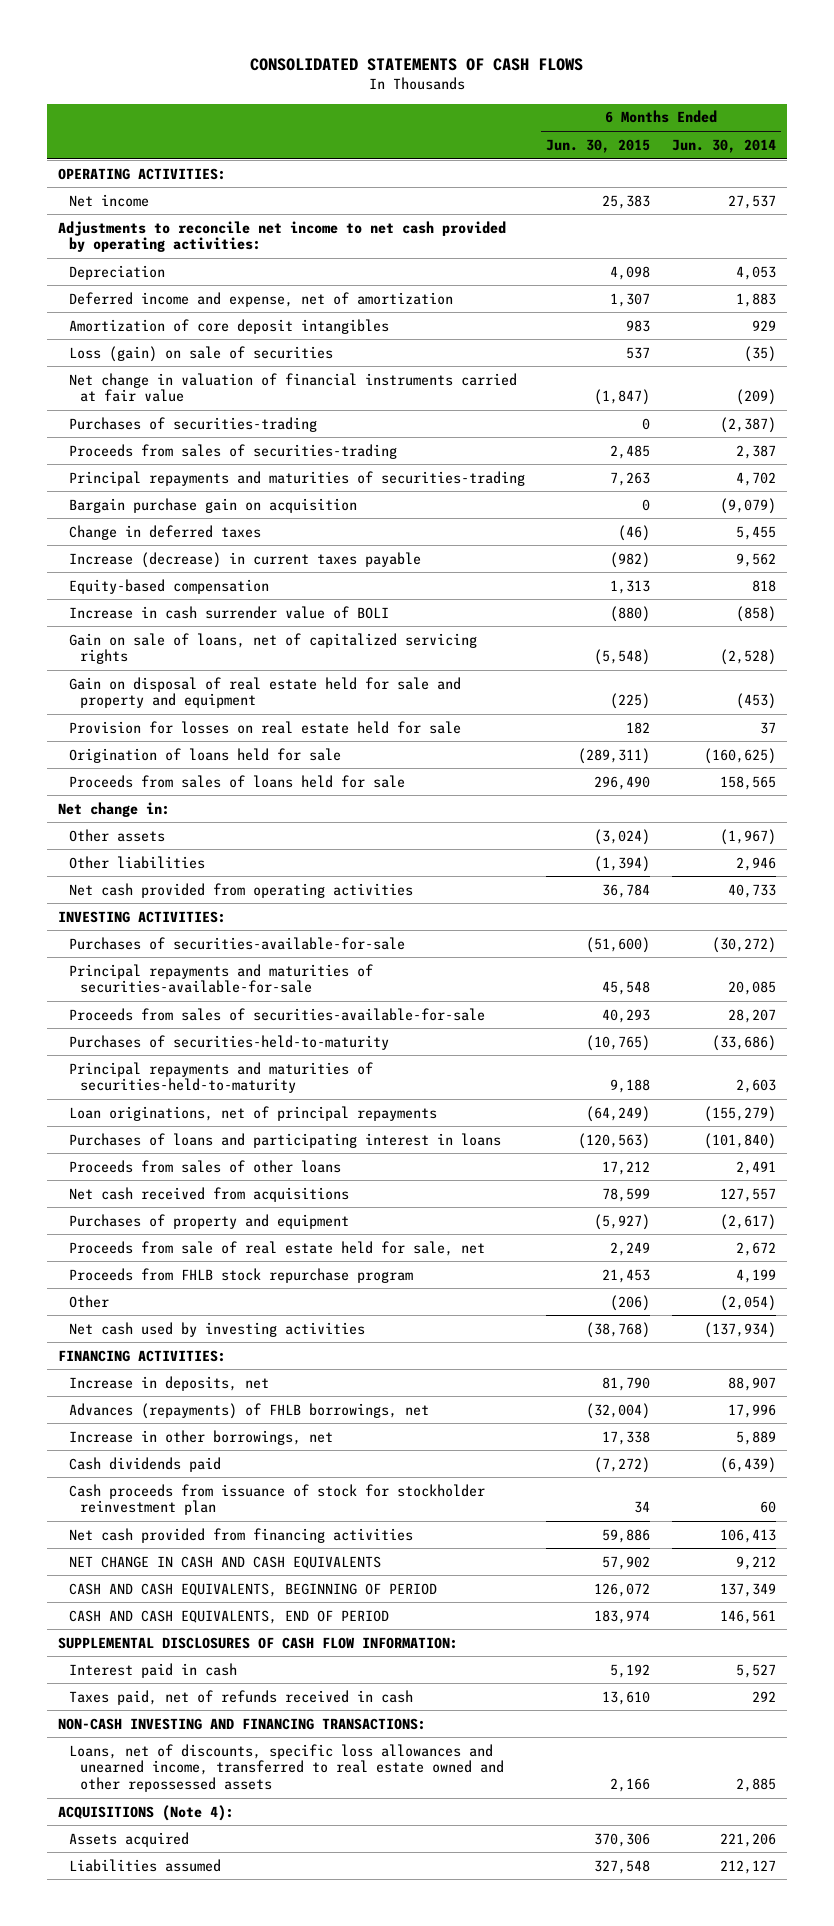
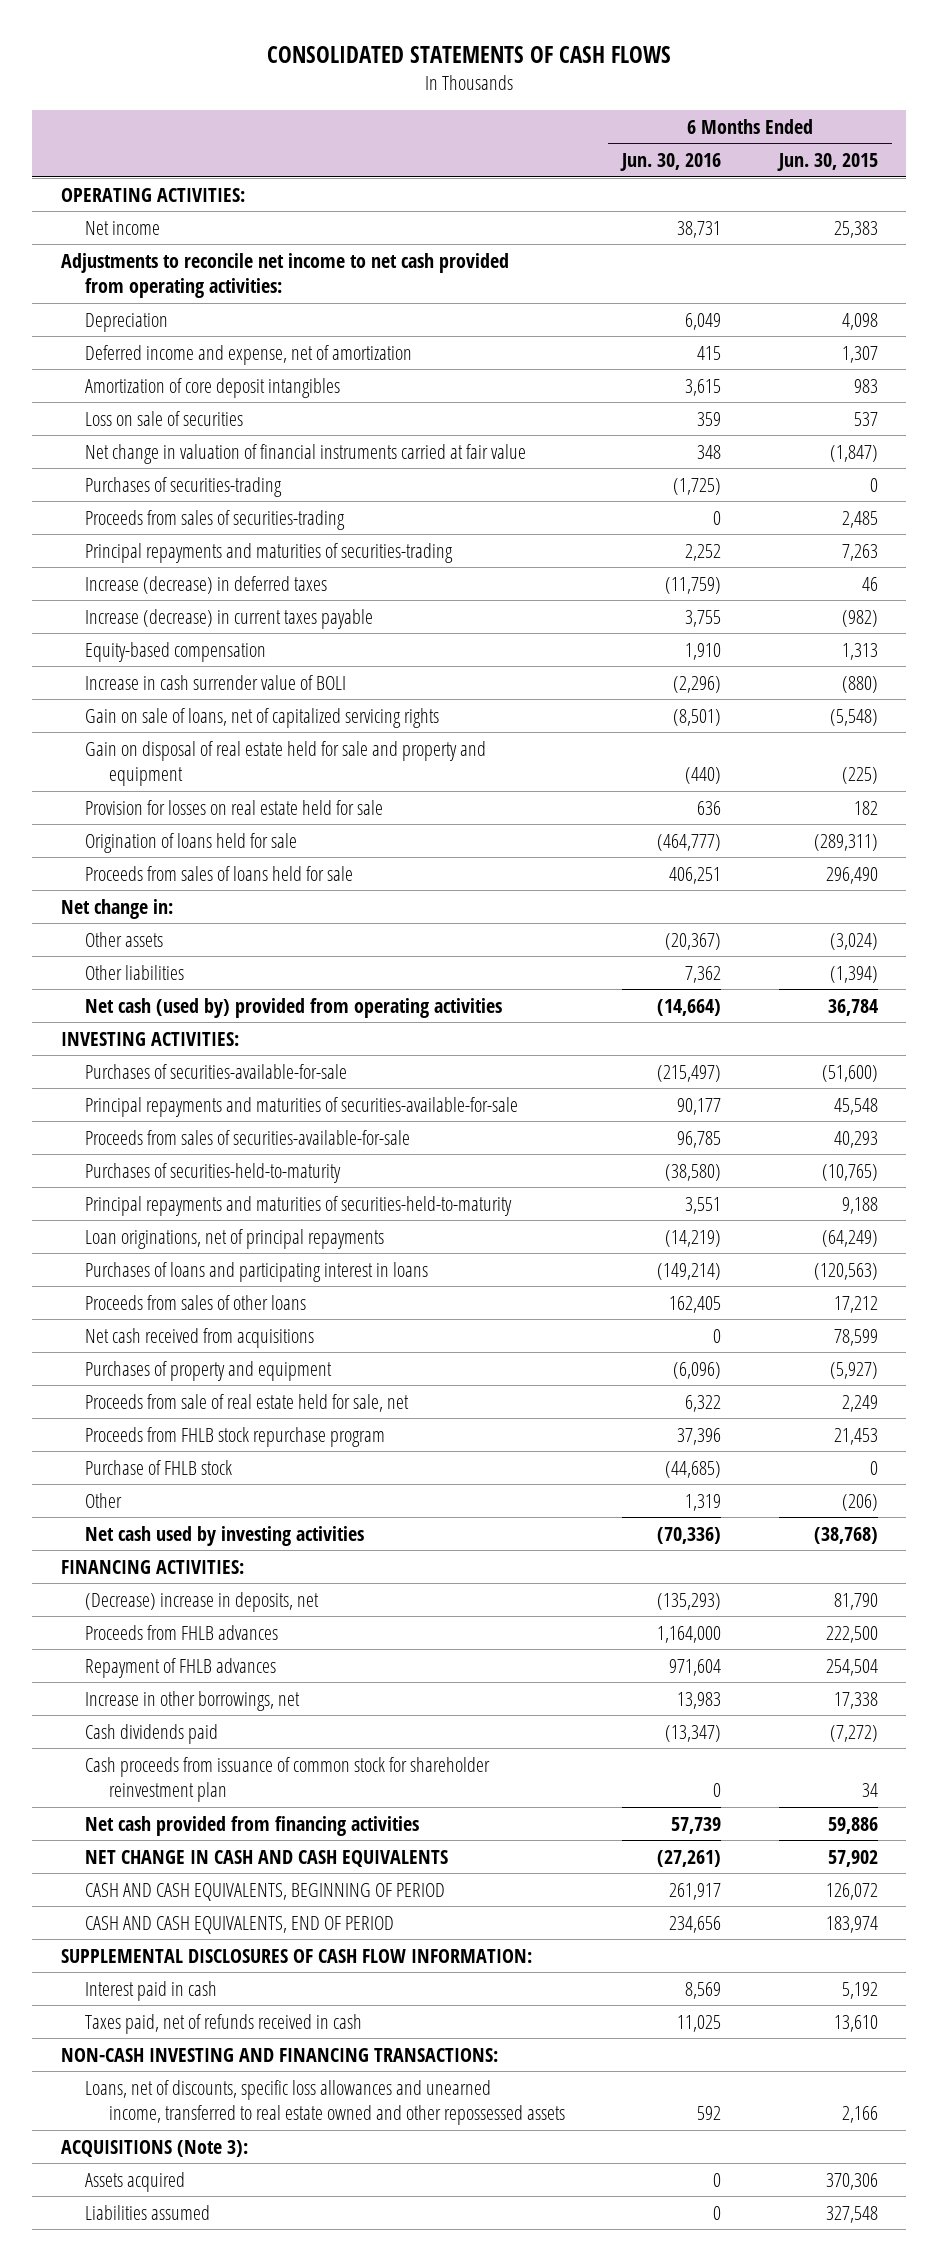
- | 6 Months Ended Jun. 30, 2015 | 6 Months Ended Jun. 30, 2014
+ | 6 Months Ended Jun. 30, 2016 | 6 Months Ended Jun. 30, 2015
- Adjustments to reconcile net income to net cash provided by operating activities:
+ Adjustments to reconcile net income to net cash provided from operating activities:
- Loss (gain) on sale of securities | 537 | (35)
+ Loss on sale of securities | 359 | 537
- Bargain purchase gain on acquisition | 0 | (9,079)
- Change in deferred taxes | (46) | 5,455
+ Increase (decrease) in deferred taxes | (11,759) | 46
- Net cash provided from operating activities | 36,784 | 40,733
+ Net cash (used by) provided from operating activities | (14,664) | 36,784
+ Purchase of FHLB stock | (44,685) | 0
- Increase in deposits, net | 81,790 | 88,907
- Advances (repayments) of FHLB borrowings, net | (32,004) | 17,996
+ (Decrease) increase in deposits, net | (135,293) | 81,790
+ Proceeds from FHLB advances | 1,164,000 | 222,500
+ Repayment of FHLB advances | 971,604 | 254,504
- Cash proceeds from issuance of stock for stockholder reinvestment plan | 34 | 60
+ Cash proceeds from issuance of common stock for shareholder reinvestment plan | 0 | 34
- ACQUISITIONS (Note 4):
+ ACQUISITIONS (Note 3):

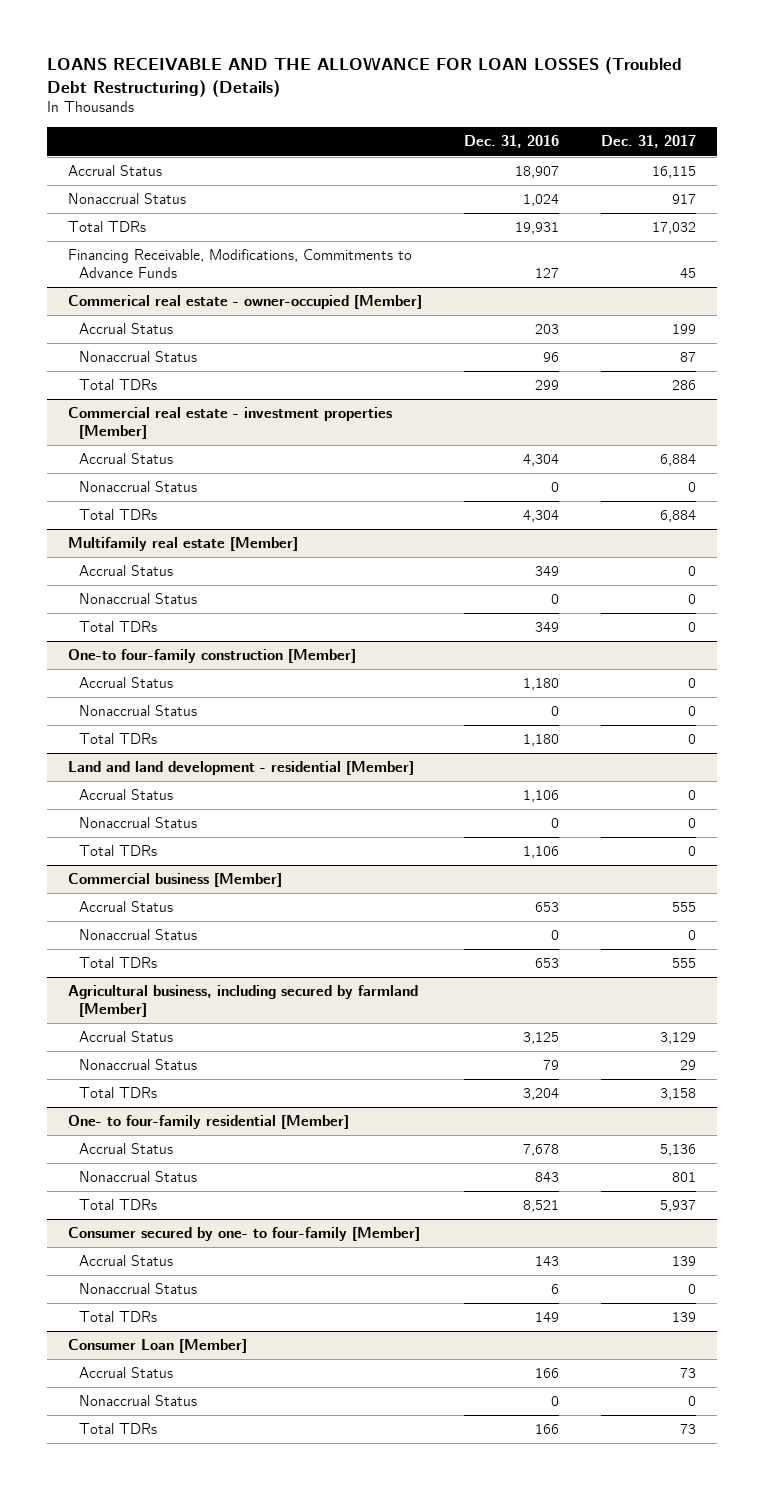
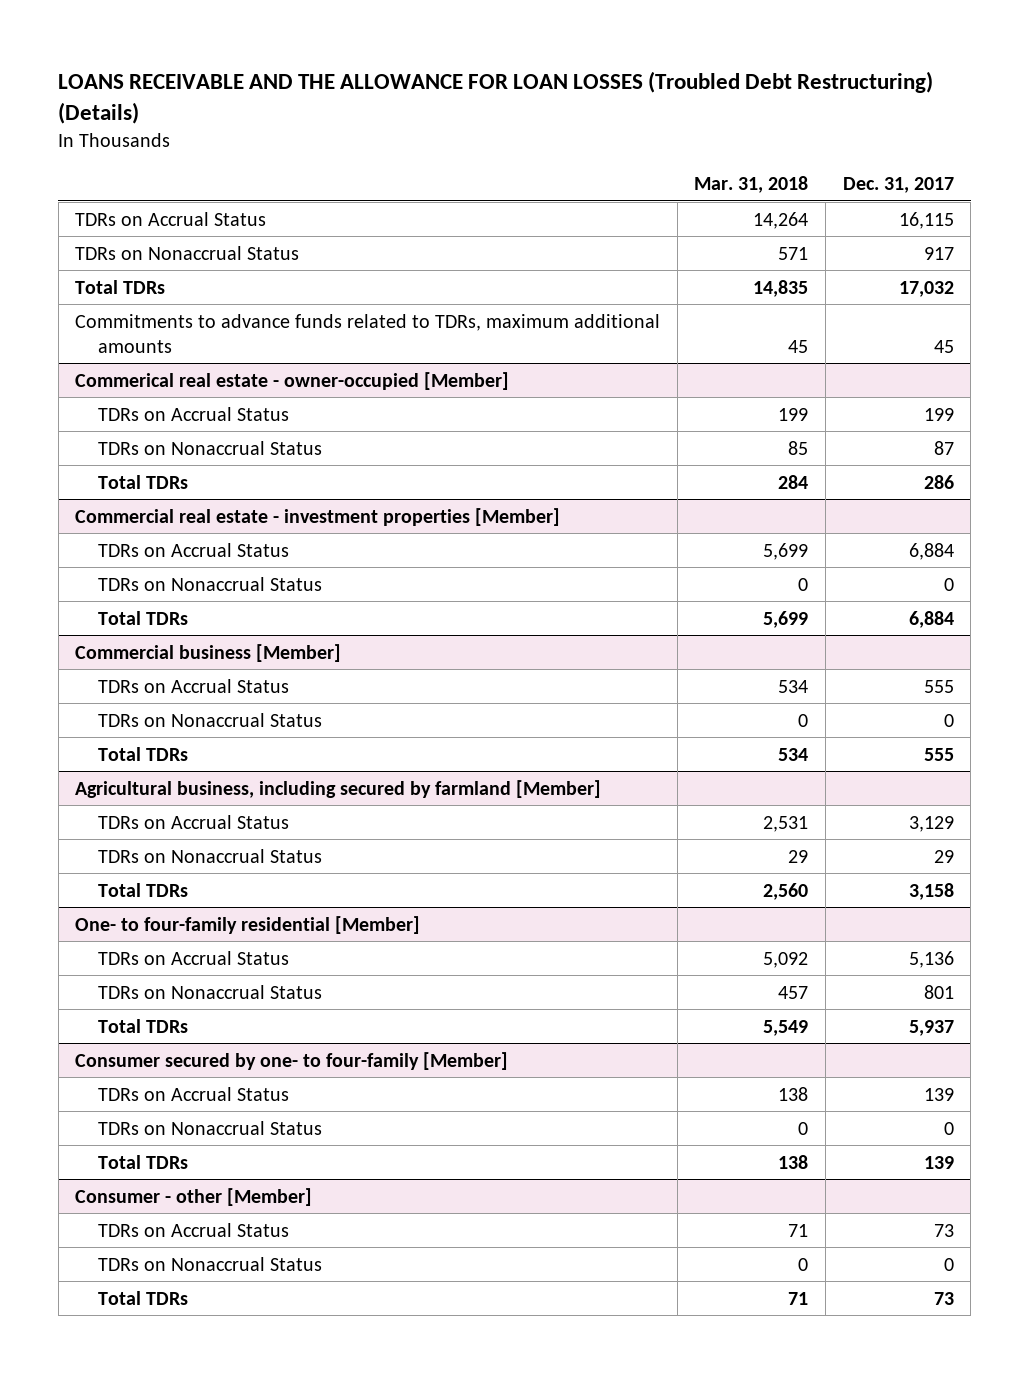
- | Dec. 31, 2016 | Dec. 31, 2017
+ | Mar. 31, 2018 | Dec. 31, 2017
- Accrual Status | 18,907 | 16,115
- Nonaccrual Status | 1,024 | 917
+ TDRs on Accrual Status | 14,264 | 16,115
+ TDRs on Nonaccrual Status | 571 | 917
- Financing Receivable, Modifications, Commitments to Advance Funds | 127 | 45
+ Commitments to advance funds related to TDRs, maximum additional amounts | 45 | 45
@ Commerical real estate - owner-occupied [Member]
- Accrual Status | 203 | 199
- Nonaccrual Status | 96 | 87
+ TDRs on Accrual Status | 199 | 199
+ TDRs on Nonaccrual Status | 85 | 87
@ Commercial real estate - investment properties [Member]
- Accrual Status | 4,304 | 6,884
- Nonaccrual Status | 0 | 0
+ TDRs on Accrual Status | 5,699 | 6,884
+ TDRs on Nonaccrual Status | 0 | 0
- Multifamily real estate [Member]
- Accrual Status | 349 | 0
- Nonaccrual Status | 0 | 0
- Total TDRs | 349 | 0
- One-to four-family construction [Member]
- Accrual Status | 1,180 | 0
- Nonaccrual Status | 0 | 0
- Total TDRs | 1,180 | 0
- Land and land development - residential [Member]
- Accrual Status | 1,106 | 0
- Nonaccrual Status | 0 | 0
- Total TDRs | 1,106 | 0
@ Commercial business [Member]
- Accrual Status | 653 | 555
- Nonaccrual Status | 0 | 0
+ TDRs on Accrual Status | 534 | 555
+ TDRs on Nonaccrual Status | 0 | 0
@ Agricultural business, including secured by farmland [Member]
- Accrual Status | 3,125 | 3,129
- Nonaccrual Status | 79 | 29
+ TDRs on Accrual Status | 2,531 | 3,129
+ TDRs on Nonaccrual Status | 29 | 29
@ One- to four-family residential [Member]
- Accrual Status | 7,678 | 5,136
- Nonaccrual Status | 843 | 801
+ TDRs on Accrual Status | 5,092 | 5,136
+ TDRs on Nonaccrual Status | 457 | 801
@ Consumer secured by one- to four-family [Member]
- Accrual Status | 143 | 139
- Nonaccrual Status | 6 | 0
+ TDRs on Accrual Status | 138 | 139
+ TDRs on Nonaccrual Status | 0 | 0
- Consumer Loan [Member]
- Accrual Status | 166 | 73
- Nonaccrual Status | 0 | 0
+ Consumer - other [Member]
+ TDRs on Accrual Status | 71 | 73
+ TDRs on Nonaccrual Status | 0 | 0

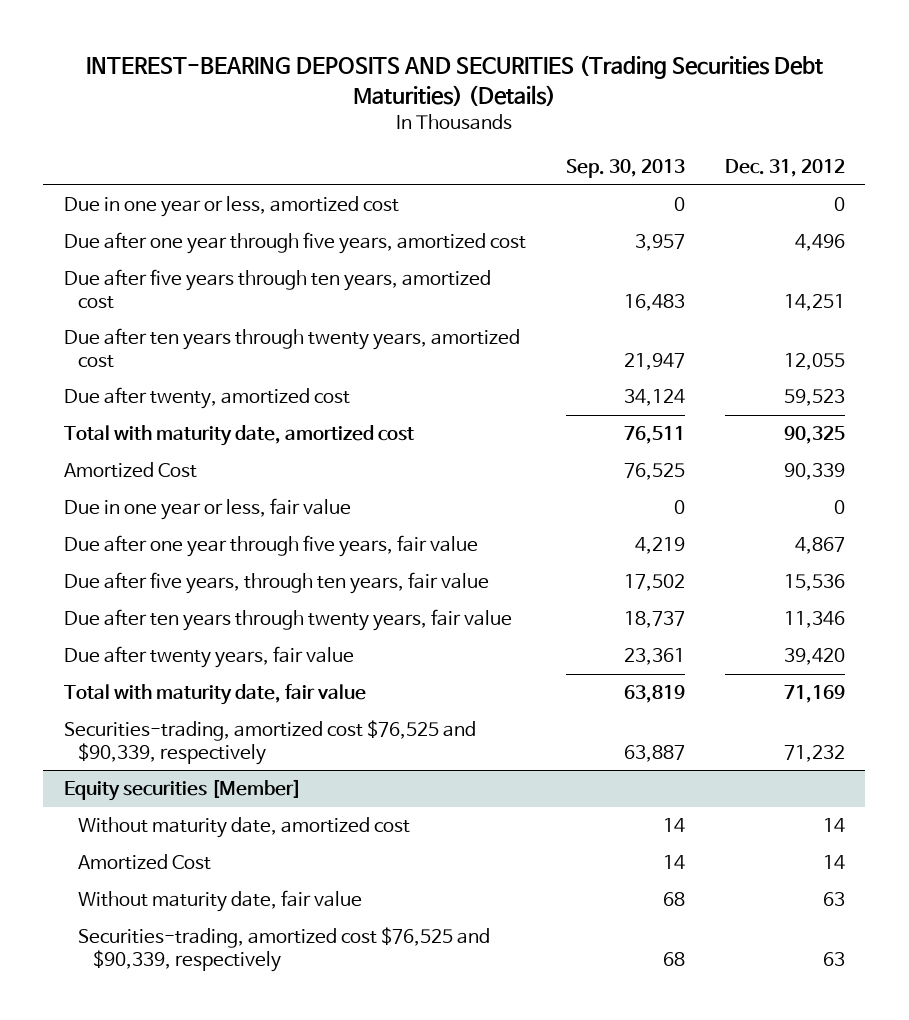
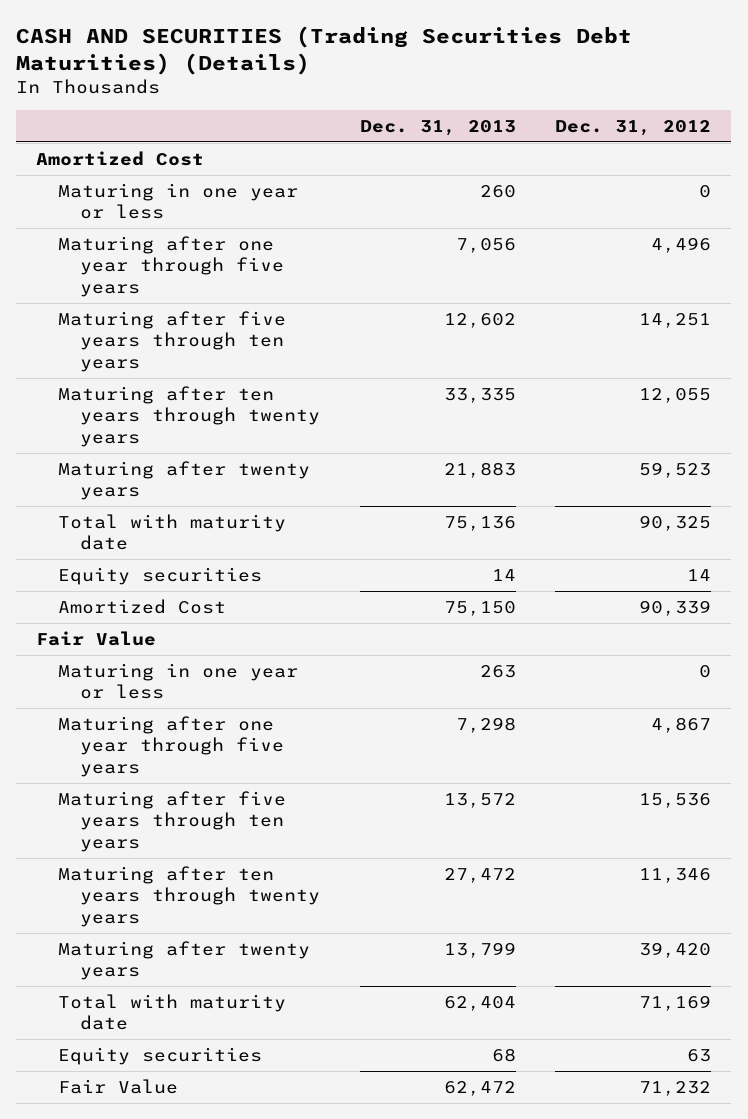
- INTEREST-BEARING DEPOSITS AND SECURITIES (Trading Securities Debt Maturities) (Details)
+ CASH AND SECURITIES (Trading Securities Debt Maturities) (Details)
- | Sep. 30, 2013 | Dec. 31, 2012
+ | Dec. 31, 2013 | Dec. 31, 2012
- Due in one year or less, amortized cost | 0 | 0
- Due after one year through five years, amortized cost | 3,957 | 4,496
- Due after five years through ten years, amortized cost | 16,483 | 14,251
- Due after ten years through twenty years, amortized cost | 21,947 | 12,055
- Due after twenty, amortized cost | 34,124 | 59,523
- Total with maturity date, amortized cost | 76,511 | 90,325
+ Amortized Cost
+ Maturing in one year or less | 260 | 0
+ Maturing after one year through five years | 7,056 | 4,496
+ Maturing after five years through ten years | 12,602 | 14,251
+ Maturing after ten years through twenty years | 33,335 | 12,055
+ Maturing after twenty years | 21,883 | 59,523
+ Total with maturity date | 75,136 | 90,325
+ Equity securities | 14 | 14
- Due in one year or less, fair value | 0 | 0
- Due after one year through five years, fair value | 4,219 | 4,867
- Due after five years, through ten years, fair value | 17,502 | 15,536
- Due after ten years through twenty years, fair value | 18,737 | 11,346
- Due after twenty years, fair value | 23,361 | 39,420
- Total with maturity date, fair value | 63,819 | 71,169
- Securities-trading, amortized cost $76,525 and $90,339, respectively | 63,887 | 71,232
- Equity securities [Member]
- Without maturity date, amortized cost | 14 | 14
- Amortized Cost | 14 | 14
- Without maturity date, fair value | 68 | 63
- Securities-trading, amortized cost $76,525 and $90,339, respectively | 68 | 63
+ Fair Value
+ Maturing in one year or less | 263 | 0
+ Maturing after one year through five years | 7,298 | 4,867
+ Maturing after five years through ten years | 13,572 | 15,536
+ Maturing after ten years through twenty years | 27,472 | 11,346
+ Maturing after twenty years | 13,799 | 39,420
+ Total with maturity date | 62,404 | 71,169
+ Equity securities | 68 | 63
+ Fair Value | 62,472 | 71,232

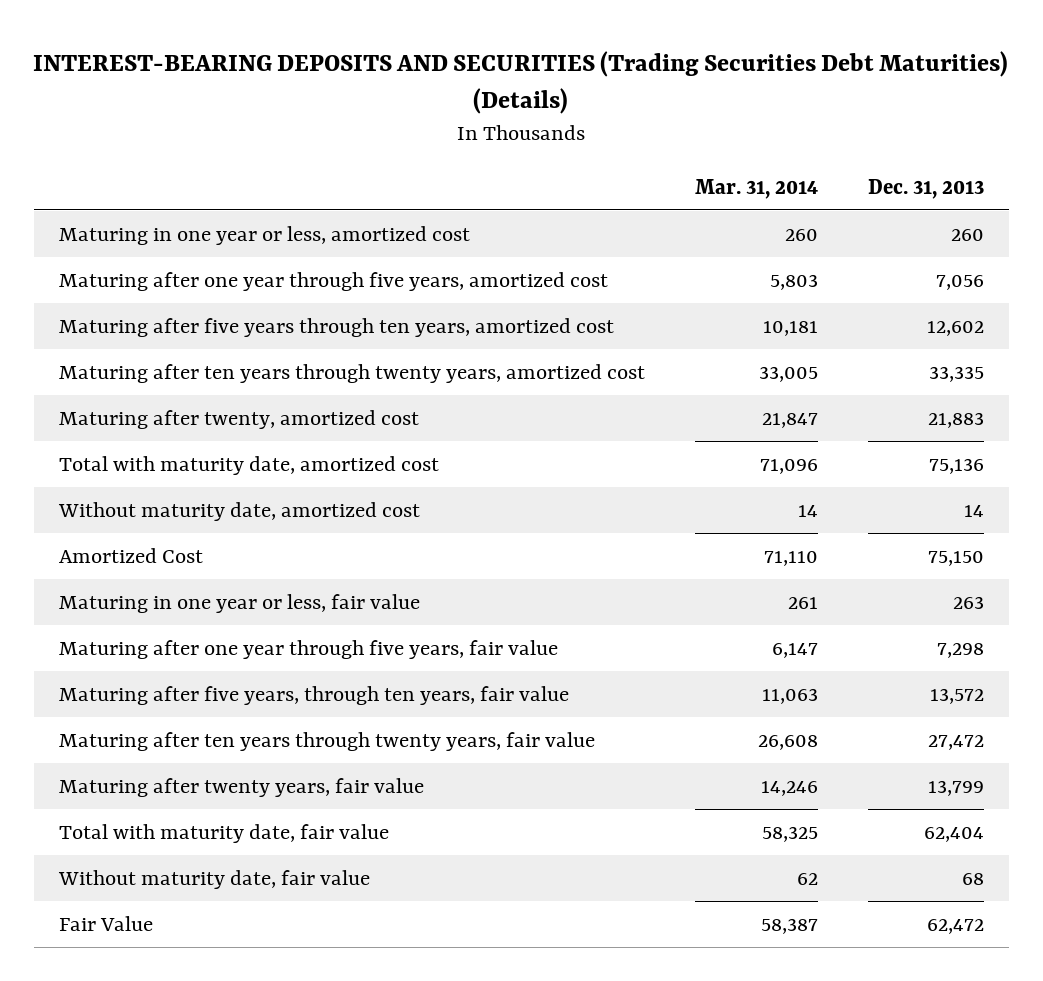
- CASH AND SECURITIES (Trading Securities Debt Maturities) (Details)
+ INTEREST-BEARING DEPOSITS AND SECURITIES (Trading Securities Debt Maturities) (Details)
- | Dec. 31, 2013 | Dec. 31, 2012
+ | Mar. 31, 2014 | Dec. 31, 2013
- Amortized Cost
- Maturing in one year or less | 260 | 0
- Maturing after one year through five years | 7,056 | 4,496
- Maturing after five years through ten years | 12,602 | 14,251
- Maturing after ten years through twenty years | 33,335 | 12,055
- Maturing after twenty years | 21,883 | 59,523
- Total with maturity date | 75,136 | 90,325
- Equity securities | 14 | 14
+ Maturing in one year or less, amortized cost | 260 | 260
+ Maturing after one year through five years, amortized cost | 5,803 | 7,056
+ Maturing after five years through ten years, amortized cost | 10,181 | 12,602
+ Maturing after ten years through twenty years, amortized cost | 33,005 | 33,335
+ Maturing after twenty, amortized cost | 21,847 | 21,883
+ Total with maturity date, amortized cost | 71,096 | 75,136
+ Without maturity date, amortized cost | 14 | 14
- Fair Value
- Maturing in one year or less | 263 | 0
- Maturing after one year through five years | 7,298 | 4,867
- Maturing after five years through ten years | 13,572 | 15,536
- Maturing after ten years through twenty years | 27,472 | 11,346
- Maturing after twenty years | 13,799 | 39,420
- Total with maturity date | 62,404 | 71,169
- Equity securities | 68 | 63
+ Maturing in one year or less, fair value | 261 | 263
+ Maturing after one year through five years, fair value | 6,147 | 7,298
+ Maturing after five years, through ten years, fair value | 11,063 | 13,572
+ Maturing after ten years through twenty years, fair value | 26,608 | 27,472
+ Maturing after twenty years, fair value | 14,246 | 13,799
+ Total with maturity date, fair value | 58,325 | 62,404
+ Without maturity date, fair value | 62 | 68

